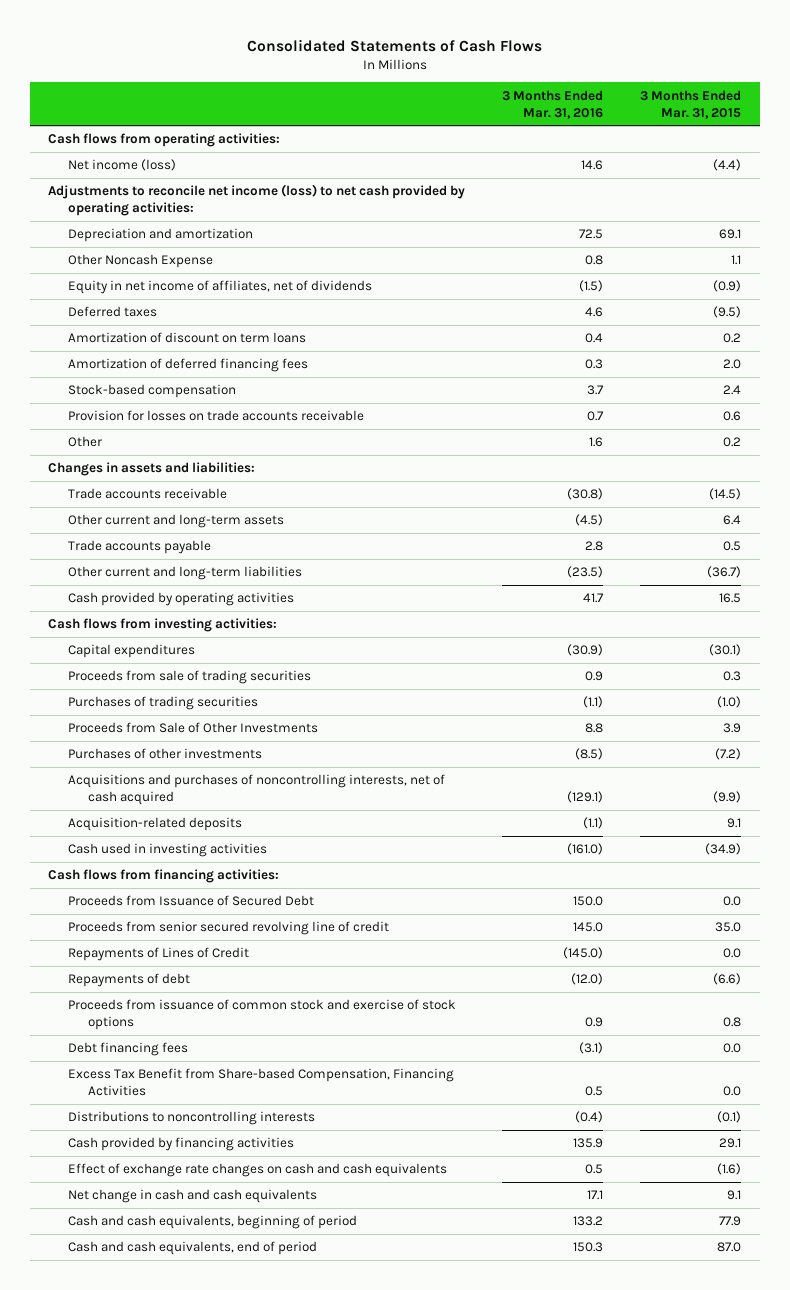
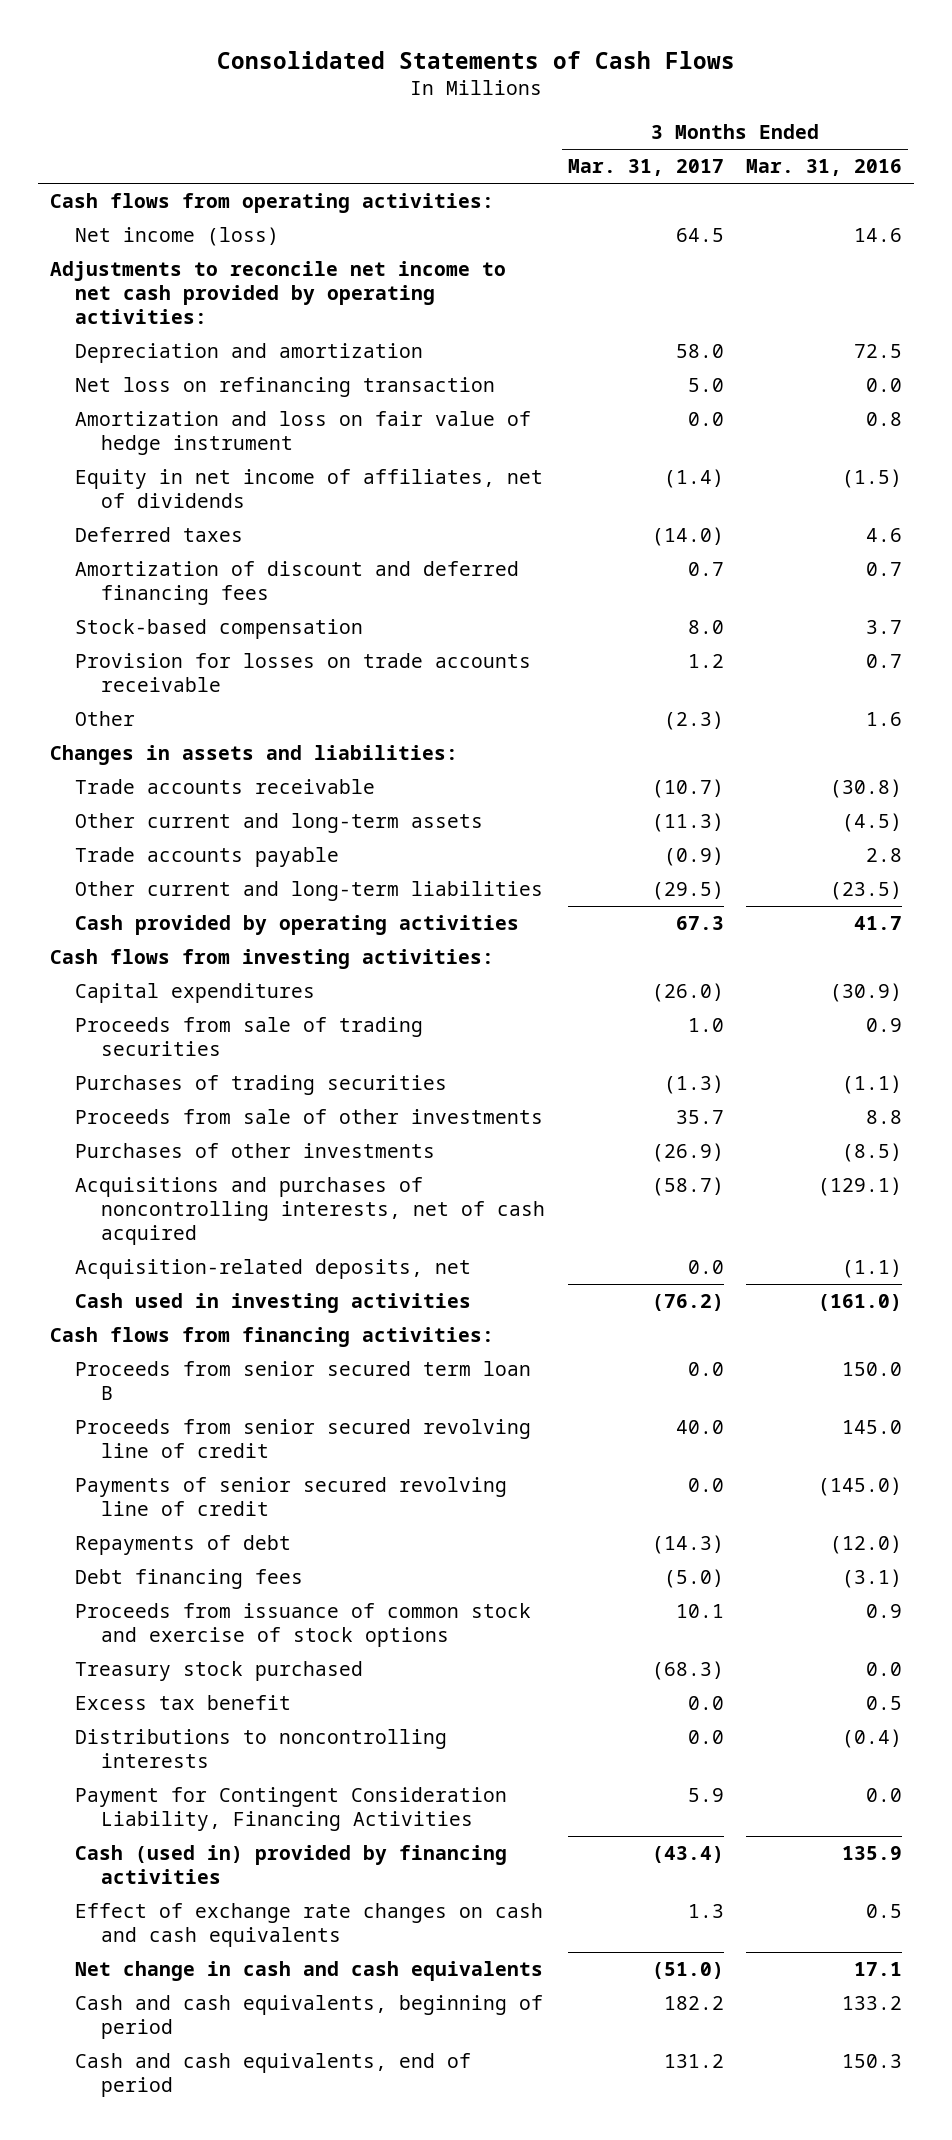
- | 3 Months Ended Mar. 31, 2016 | 3 Months Ended Mar. 31, 2015
+ | 3 Months Ended Mar. 31, 2017 | 3 Months Ended Mar. 31, 2016
- Adjustments to reconcile net income (loss) to net cash provided by operating activities:
+ Adjustments to reconcile net income to net cash provided by operating activities:
- Other Noncash Expense | 0.8 | 1.1
+ Net loss on refinancing transaction | 5.0 | 0.0
+ Amortization and loss on fair value of hedge instrument | 0.0 | 0.8
- Amortization of discount on term loans | 0.4 | 0.2
- Amortization of deferred financing fees | 0.3 | 2.0
+ Amortization of discount and deferred financing fees | 0.7 | 0.7
- Proceeds from Sale of Other Investments | 8.8 | 3.9
+ Proceeds from sale of other investments | 35.7 | 8.8
- Acquisition-related deposits | (1.1) | 9.1
+ Acquisition-related deposits, net | 0.0 | (1.1)
- Proceeds from Issuance of Secured Debt | 150.0 | 0.0
+ Proceeds from senior secured term loan B | 0.0 | 150.0
- Repayments of Lines of Credit | (145.0) | 0.0
+ Payments of senior secured revolving line of credit | 0.0 | (145.0)
- Excess Tax Benefit from Share-based Compensation, Financing Activities | 0.5 | 0.0
moved down: Proceeds from issuance of common stock and exercise of stock options | 10.1 | 0.9
+ Treasury stock purchased | (68.3) | 0.0
+ Excess tax benefit | 0.0 | 0.5
- Cash provided by financing activities | 135.9 | 29.1
+ Payment for Contingent Consideration Liability, Financing Activities | 5.9 | 0.0
+ Cash (used in) provided by financing activities | (43.4) | 135.9

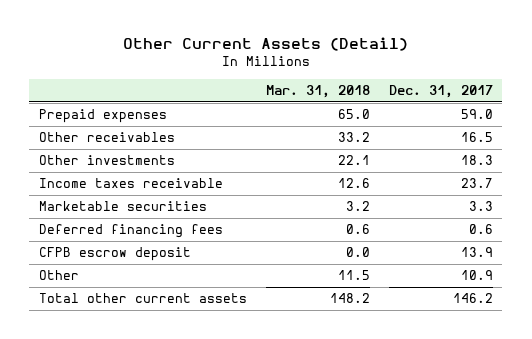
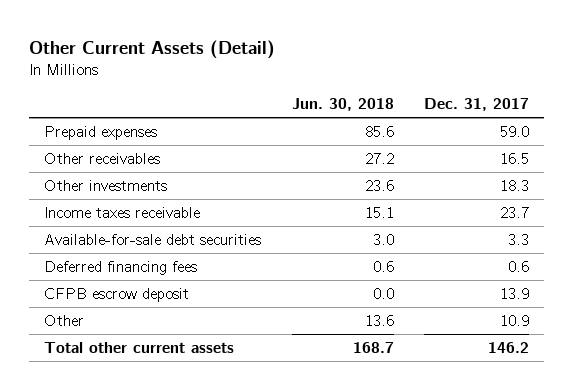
- | Mar. 31, 2018 | Dec. 31, 2017
+ | Jun. 30, 2018 | Dec. 31, 2017
- Marketable securities | 3.2 | 3.3
+ Available-for-sale debt securities | 3.0 | 3.3

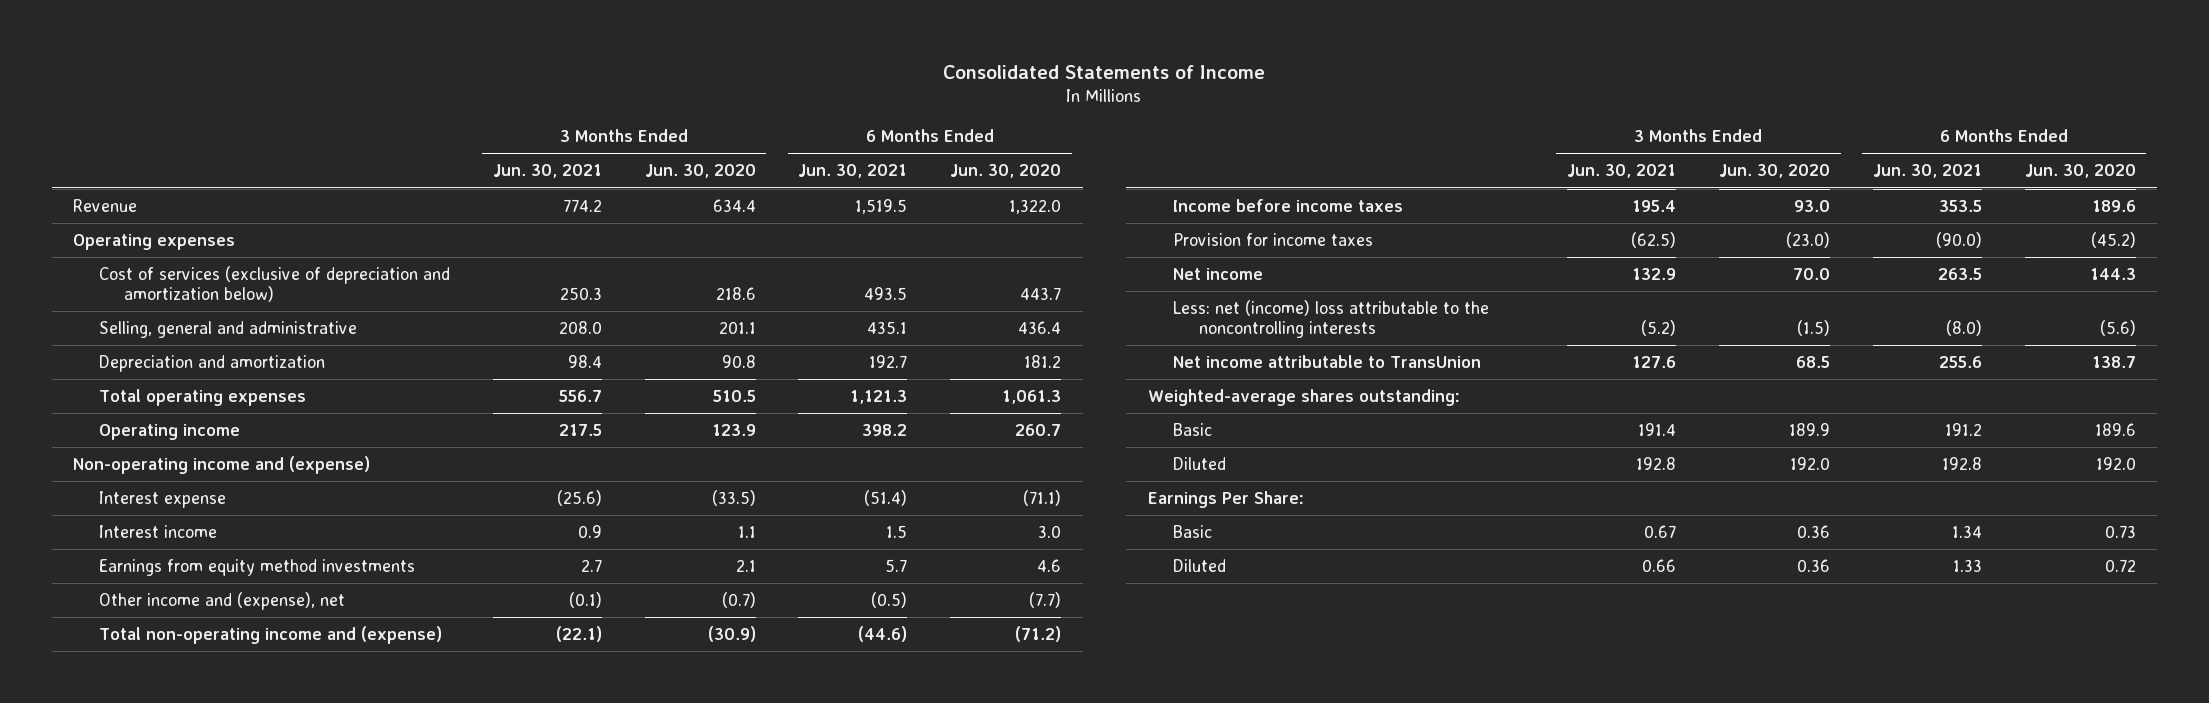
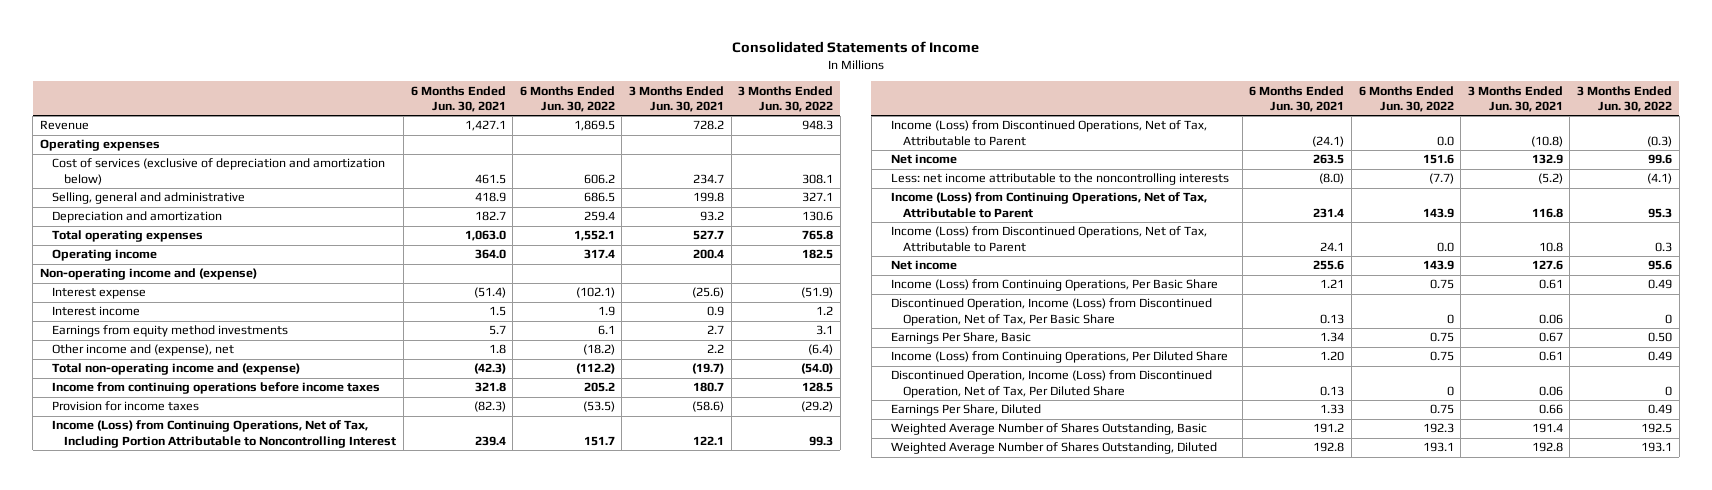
- | 3 Months Ended Jun. 30, 2021 | 3 Months Ended Jun. 30, 2020 | 6 Months Ended Jun. 30, 2021 | 6 Months Ended Jun. 30, 2020
+ | 6 Months Ended Jun. 30, 2021 | 6 Months Ended Jun. 30, 2022 | 3 Months Ended Jun. 30, 2021 | 3 Months Ended Jun. 30, 2022
- Revenue | 774.2 | 634.4 | 1,519.5 | 1,322.0
+ Revenue | 1,427.1 | 1,869.5 | 728.2 | 948.3
- Cost of services (exclusive of depreciation and amortization below) | 250.3 | 218.6 | 493.5 | 443.7
- Selling, general and administrative | 208.0 | 201.1 | 435.1 | 436.4
- Depreciation and amortization | 98.4 | 90.8 | 192.7 | 181.2
- Total operating expenses | 556.7 | 510.5 | 1,121.3 | 1,061.3
- Operating income | 217.5 | 123.9 | 398.2 | 260.7
+ Cost of services (exclusive of depreciation and amortization below) | 461.5 | 606.2 | 234.7 | 308.1
+ Selling, general and administrative | 418.9 | 686.5 | 199.8 | 327.1
+ Depreciation and amortization | 182.7 | 259.4 | 93.2 | 130.6
+ Total operating expenses | 1,063.0 | 1,552.1 | 527.7 | 765.8
+ Operating income | 364.0 | 317.4 | 200.4 | 182.5
- Other income and (expense), net | (0.1) | (0.7) | (0.5) | (7.7)
- Total non-operating income and (expense) | (22.1) | (30.9) | (44.6) | (71.2)
- Income before income taxes | 195.4 | 93.0 | 353.5 | 189.6
- Provision for income taxes | (62.5) | (23.0) | (90.0) | (45.2)
+ Other income and (expense), net | 1.8 | (18.2) | 2.2 | (6.4)
+ Total non-operating income and (expense) | (42.3) | (112.2) | (19.7) | (54.0)
+ Income from continuing operations before income taxes | 321.8 | 205.2 | 180.7 | 128.5
+ Provision for income taxes | (82.3) | (53.5) | (58.6) | (29.2)
+ Income (Loss) from Continuing Operations, Net of Tax, Including Portion Attributable to Noncontrolling Interest | 239.4 | 151.7 | 122.1 | 99.3
+ Income (Loss) from Discontinued Operations, Net of Tax, Attributable to Parent | (24.1) | 0.0 | (10.8) | (0.3)
- Less: net (income) loss attributable to the noncontrolling interests | (5.2) | (1.5) | (8.0) | (5.6)
- Net income attributable to TransUnion | 127.6 | 68.5 | 255.6 | 138.7
- Weighted-average shares outstanding:
- Basic | 191.4 | 189.9 | 191.2 | 189.6
- Diluted | 192.8 | 192.0 | 192.8 | 192.0
- Earnings Per Share:
- Basic | 0.67 | 0.36 | 1.34 | 0.73
- Diluted | 0.66 | 0.36 | 1.33 | 0.72
+ Less: net income attributable to the noncontrolling interests | (8.0) | (7.7) | (5.2) | (4.1)
+ Income (Loss) from Continuing Operations, Net of Tax, Attributable to Parent | 231.4 | 143.9 | 116.8 | 95.3
+ Income (Loss) from Discontinued Operations, Net of Tax, Attributable to Parent | 24.1 | 0.0 | 10.8 | 0.3
+ Net income | 255.6 | 143.9 | 127.6 | 95.6
+ Income (Loss) from Continuing Operations, Per Basic Share | 1.21 | 0.75 | 0.61 | 0.49
+ Discontinued Operation, Income (Loss) from Discontinued Operation, Net of Tax, Per Basic Share | 0.13 | 0 | 0.06 | 0
+ Earnings Per Share, Basic | 1.34 | 0.75 | 0.67 | 0.50
+ Income (Loss) from Continuing Operations, Per Diluted Share | 1.20 | 0.75 | 0.61 | 0.49
+ Discontinued Operation, Income (Loss) from Discontinued Operation, Net of Tax, Per Diluted Share | 0.13 | 0 | 0.06 | 0
+ Earnings Per Share, Diluted | 1.33 | 0.75 | 0.66 | 0.49
+ Weighted Average Number of Shares Outstanding, Basic | 191.2 | 192.3 | 191.4 | 192.5
+ Weighted Average Number of Shares Outstanding, Diluted | 192.8 | 193.1 | 192.8 | 193.1

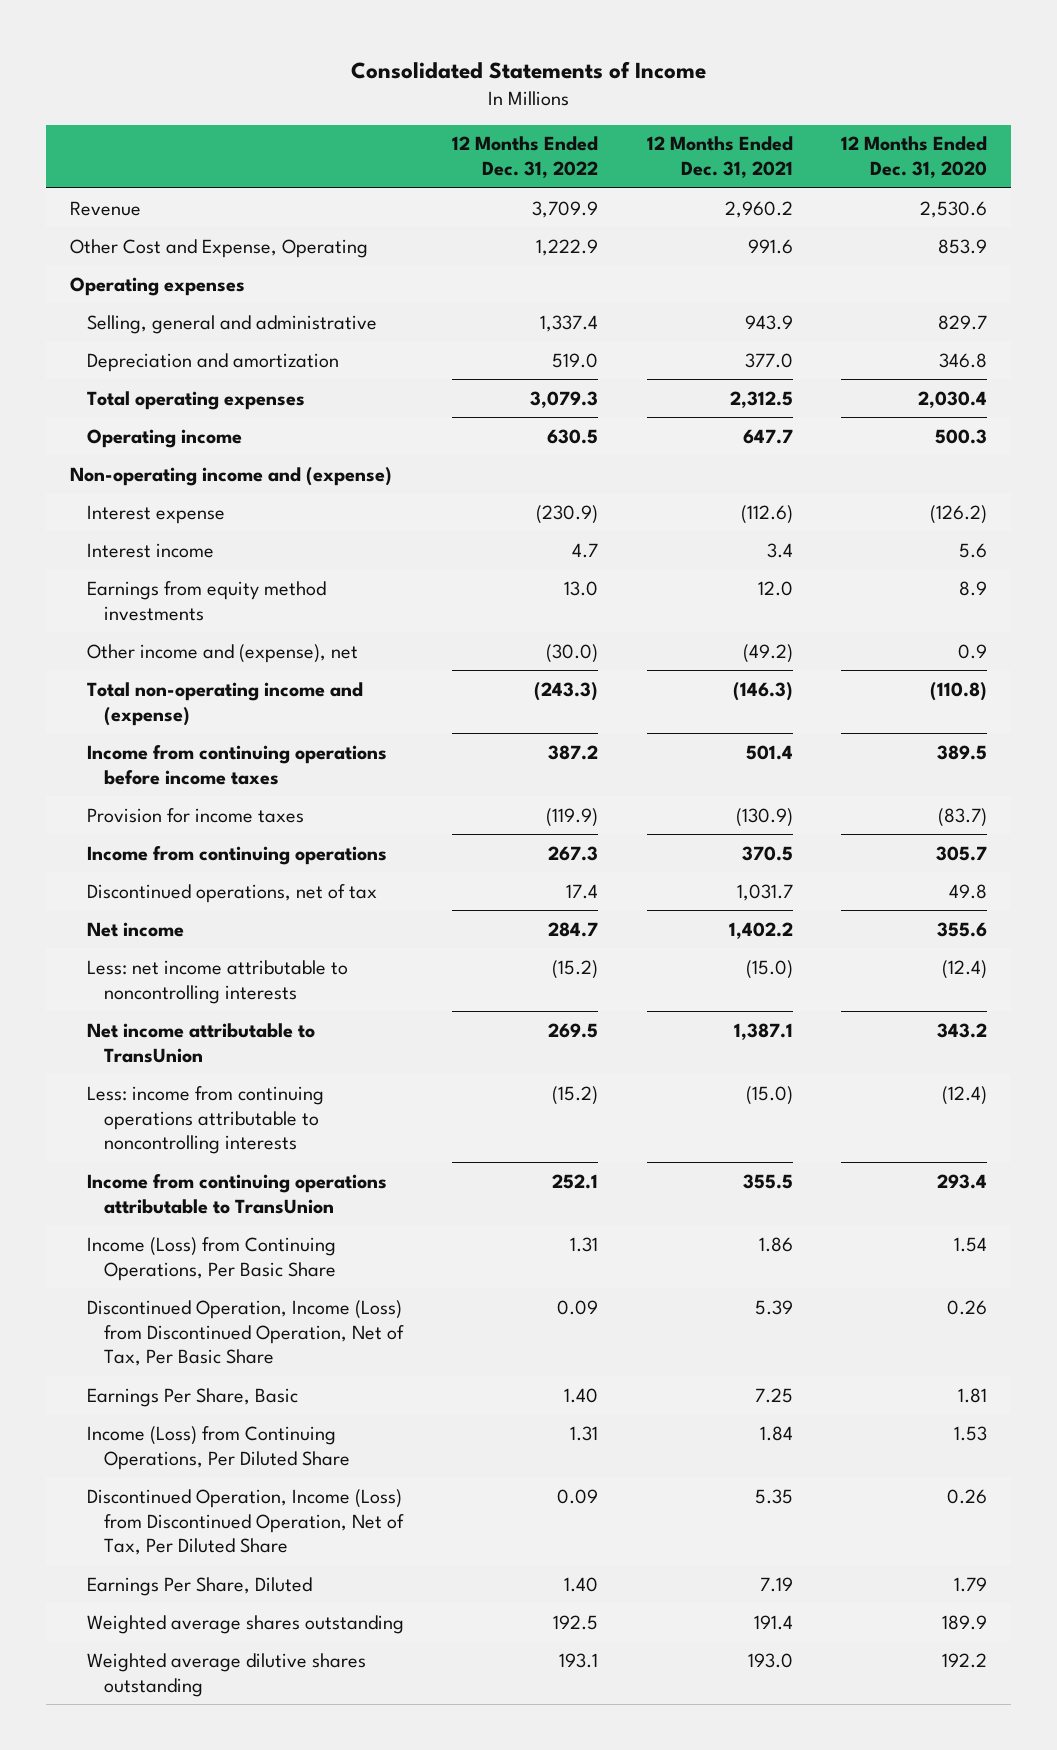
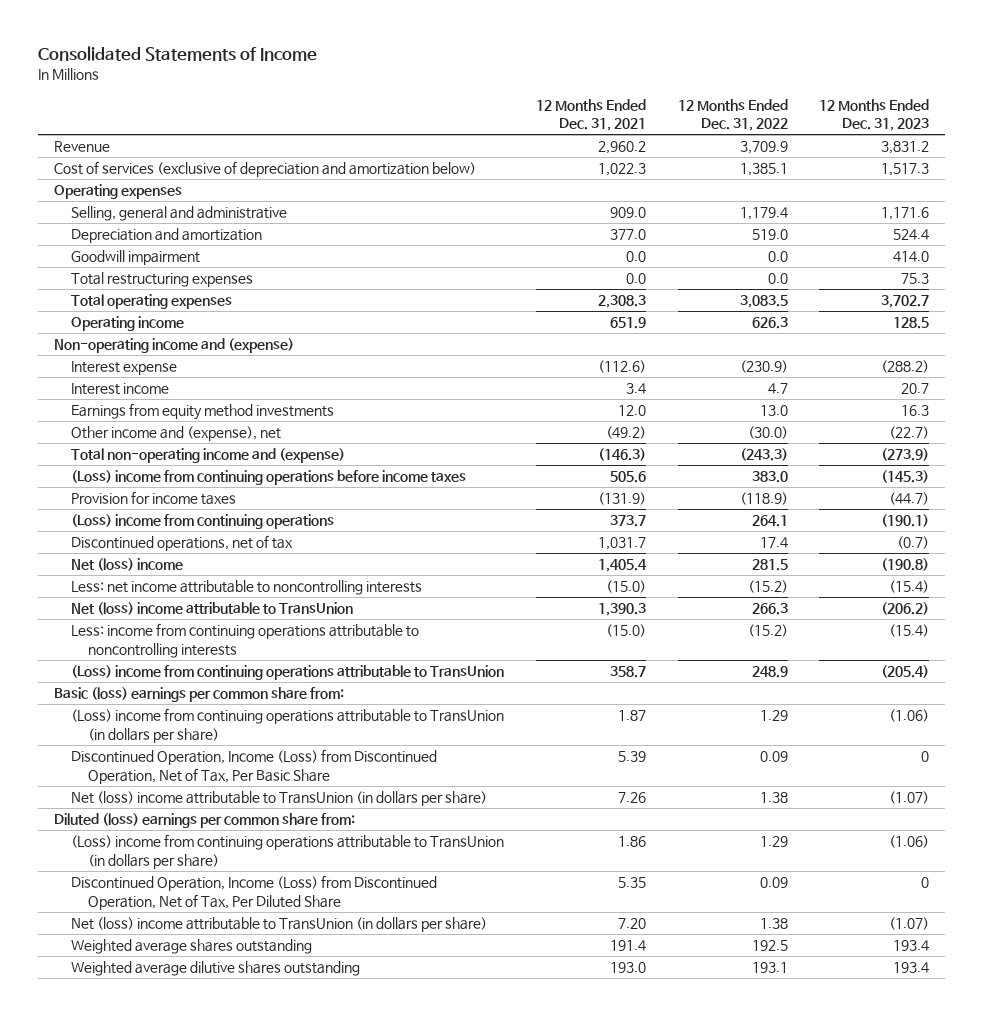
- | 12 Months Ended Dec. 31, 2022 | 12 Months Ended Dec. 31, 2021 | 12 Months Ended Dec. 31, 2020
+ | 12 Months Ended Dec. 31, 2021 | 12 Months Ended Dec. 31, 2022 | 12 Months Ended Dec. 31, 2023
- Other Cost and Expense, Operating | 1,222.9 | 991.6 | 853.9
+ Cost of services (exclusive of depreciation and amortization below) | 1,022.3 | 1,385.1 | 1,517.3
- Selling, general and administrative | 1,337.4 | 943.9 | 829.7
+ Selling, general and administrative | 909.0 | 1,179.4 | 1,171.6
- Total operating expenses | 3,079.3 | 2,312.5 | 2,030.4
- Operating income | 630.5 | 647.7 | 500.3
+ Goodwill impairment | 0.0 | 0.0 | 414.0
+ Total restructuring expenses | 0.0 | 0.0 | 75.3
+ Total operating expenses | 2,308.3 | 3,083.5 | 3,702.7
+ Operating income | 651.9 | 626.3 | 128.5
- Income from continuing operations before income taxes | 387.2 | 501.4 | 389.5
- Provision for income taxes | (119.9) | (130.9) | (83.7)
- Income from continuing operations | 267.3 | 370.5 | 305.7
+ (Loss) income from continuing operations before income taxes | 505.6 | 383.0 | (145.3)
+ Provision for income taxes | (131.9) | (118.9) | (44.7)
+ (Loss) income from continuing operations | 373.7 | 264.1 | (190.1)
- Net income | 284.7 | 1,402.2 | 355.6
+ Net (loss) income | 1,405.4 | 281.5 | (190.8)
- Net income attributable to TransUnion | 269.5 | 1,387.1 | 343.2
+ Net (loss) income attributable to TransUnion | 1,390.3 | 266.3 | (206.2)
- Income from continuing operations attributable to TransUnion | 252.1 | 355.5 | 293.4
- Income (Loss) from Continuing Operations, Per Basic Share | 1.31 | 1.86 | 1.54
+ (Loss) income from continuing operations attributable to TransUnion | 358.7 | 248.9 | (205.4)
+ Basic (loss) earnings per common share from:
+ (Loss) income from continuing operations attributable to TransUnion (in dollars per share) | 1.87 | 1.29 | (1.06)
- Earnings Per Share, Basic | 1.40 | 7.25 | 1.81
- Income (Loss) from Continuing Operations, Per Diluted Share | 1.31 | 1.84 | 1.53
+ Net (loss) income attributable to TransUnion (in dollars per share) | 7.26 | 1.38 | (1.07)
+ Diluted (loss) earnings per common share from:
+ (Loss) income from continuing operations attributable to TransUnion (in dollars per share) | 1.86 | 1.29 | (1.06)
- Earnings Per Share, Diluted | 1.40 | 7.19 | 1.79
+ Net (loss) income attributable to TransUnion (in dollars per share) | 7.20 | 1.38 | (1.07)

